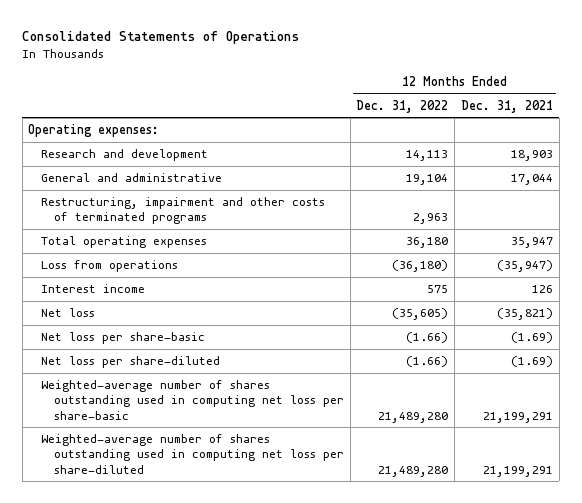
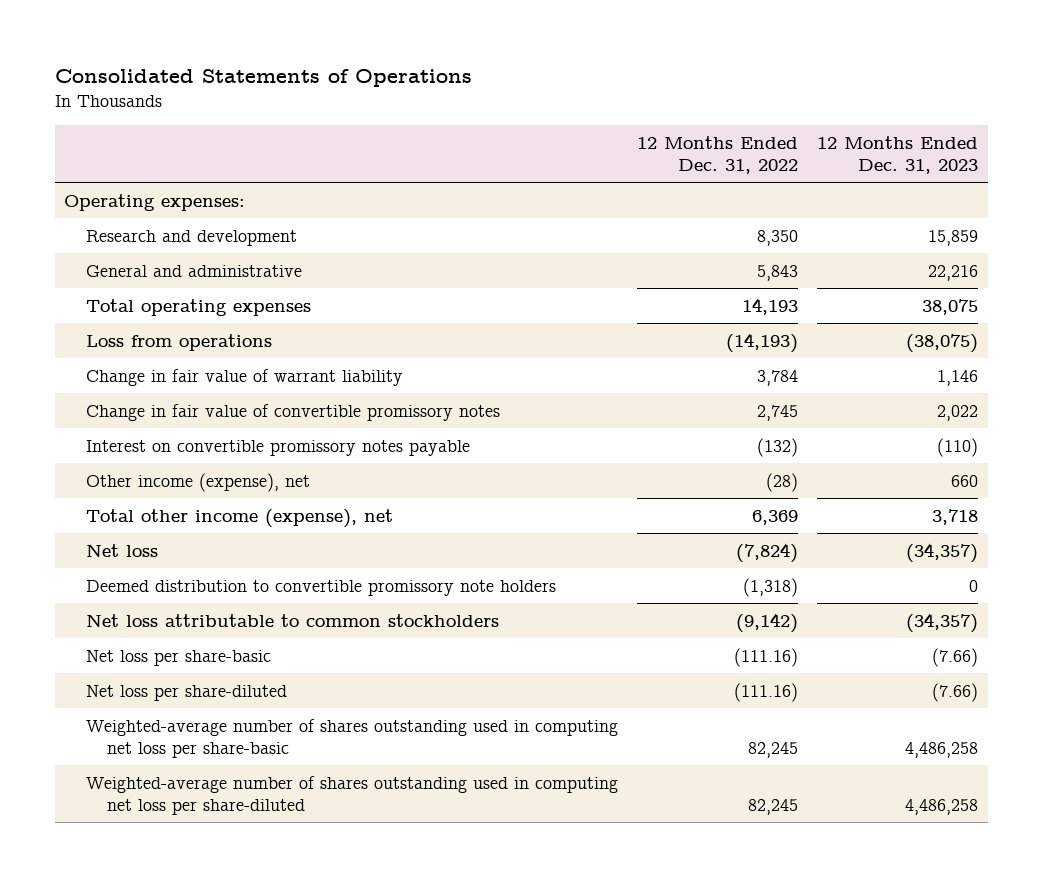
- | 12 Months Ended Dec. 31, 2022 | 12 Months Ended Dec. 31, 2021
+ | 12 Months Ended Dec. 31, 2022 | 12 Months Ended Dec. 31, 2023
- Research and development | 14,113 | 18,903
- General and administrative | 19,104 | 17,044
- Restructuring, impairment and other costs of terminated programs | 2,963 |
- Total operating expenses | 36,180 | 35,947
- Loss from operations | (36,180) | (35,947)
- Interest income | 575 | 126
- Net loss | (35,605) | (35,821)
- Net loss per share-basic | (1.66) | (1.69)
- Net loss per share-diluted | (1.66) | (1.69)
- Weighted-average number of shares outstanding used in computing net loss per share-basic | 21,489,280 | 21,199,291
- Weighted-average number of shares outstanding used in computing net loss per share-diluted | 21,489,280 | 21,199,291
+ Research and development | 8,350 | 15,859
+ General and administrative | 5,843 | 22,216
+ Total operating expenses | 14,193 | 38,075
+ Loss from operations | (14,193) | (38,075)
+ Change in fair value of warrant liability | 3,784 | 1,146
+ Change in fair value of convertible promissory notes | 2,745 | 2,022
+ Interest on convertible promissory notes payable | (132) | (110)
+ Other income (expense), net | (28) | 660
+ Total other income (expense), net | 6,369 | 3,718
+ Net loss | (7,824) | (34,357)
+ Deemed distribution to convertible promissory note holders | (1,318) | 0
+ Net loss attributable to common stockholders | (9,142) | (34,357)
+ Net loss per share-basic | (111.16) | (7.66)
+ Net loss per share-diluted | (111.16) | (7.66)
+ Weighted-average number of shares outstanding used in computing net loss per share-basic | 82,245 | 4,486,258
+ Weighted-average number of shares outstanding used in computing net loss per share-diluted | 82,245 | 4,486,258

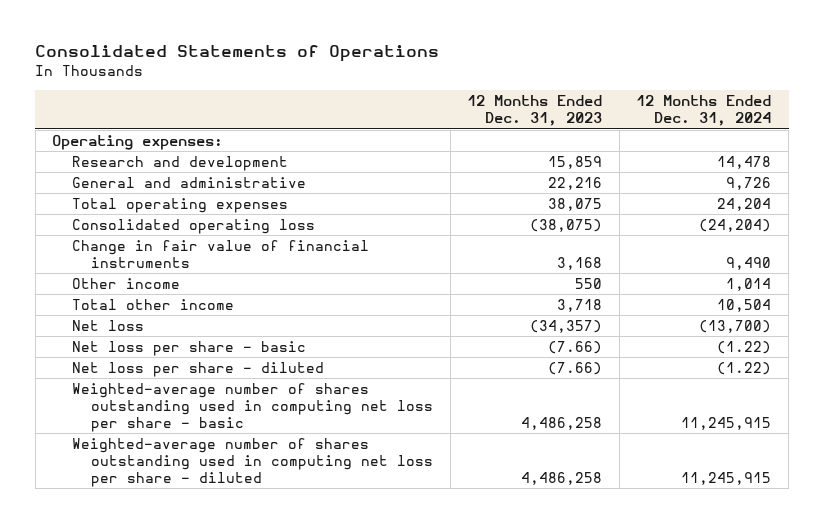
- | 12 Months Ended Dec. 31, 2022 | 12 Months Ended Dec. 31, 2023
+ | 12 Months Ended Dec. 31, 2023 | 12 Months Ended Dec. 31, 2024
- Loss from operations | (14,193) | (38,075)
- Change in fair value of warrant liability | 3,784 | 1,146
- Change in fair value of convertible promissory notes | 2,745 | 2,022
- Interest on convertible promissory notes payable | (132) | (110)
- Other income (expense), net | (28) | 660
- Total other income (expense), net | 6,369 | 3,718
+ Consolidated operating loss | (38,075) | (24,204)
+ Change in fair value of financial instruments | 3,168 | 9,490
+ Other income | 550 | 1,014
+ Total other income | 3,718 | 10,504
- Deemed distribution to convertible promissory note holders | (1,318) | 0
- Net loss attributable to common stockholders | (9,142) | (34,357)
- Net loss per share-basic | (111.16) | (7.66)
- Net loss per share-diluted | (111.16) | (7.66)
- Weighted-average number of shares outstanding used in computing net loss per share-basic | 82,245 | 4,486,258
- Weighted-average number of shares outstanding used in computing net loss per share-diluted | 82,245 | 4,486,258
+ Net loss per share - basic | (7.66) | (1.22)
+ Net loss per share - diluted | (7.66) | (1.22)
+ Weighted-average number of shares outstanding used in computing net loss per share - basic | 4,486,258 | 11,245,915
+ Weighted-average number of shares outstanding used in computing net loss per share - diluted | 4,486,258 | 11,245,915

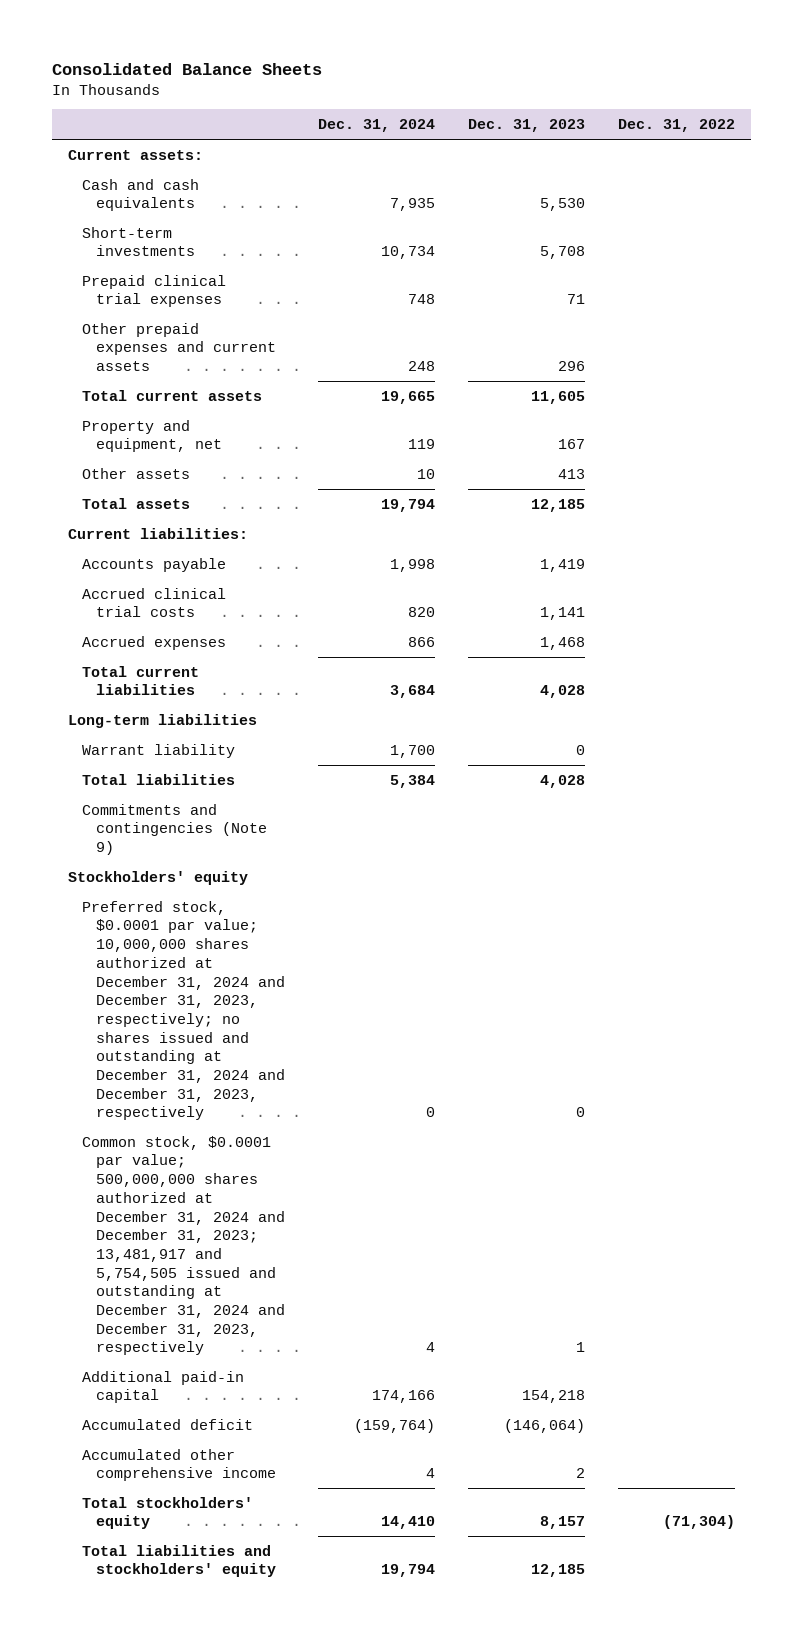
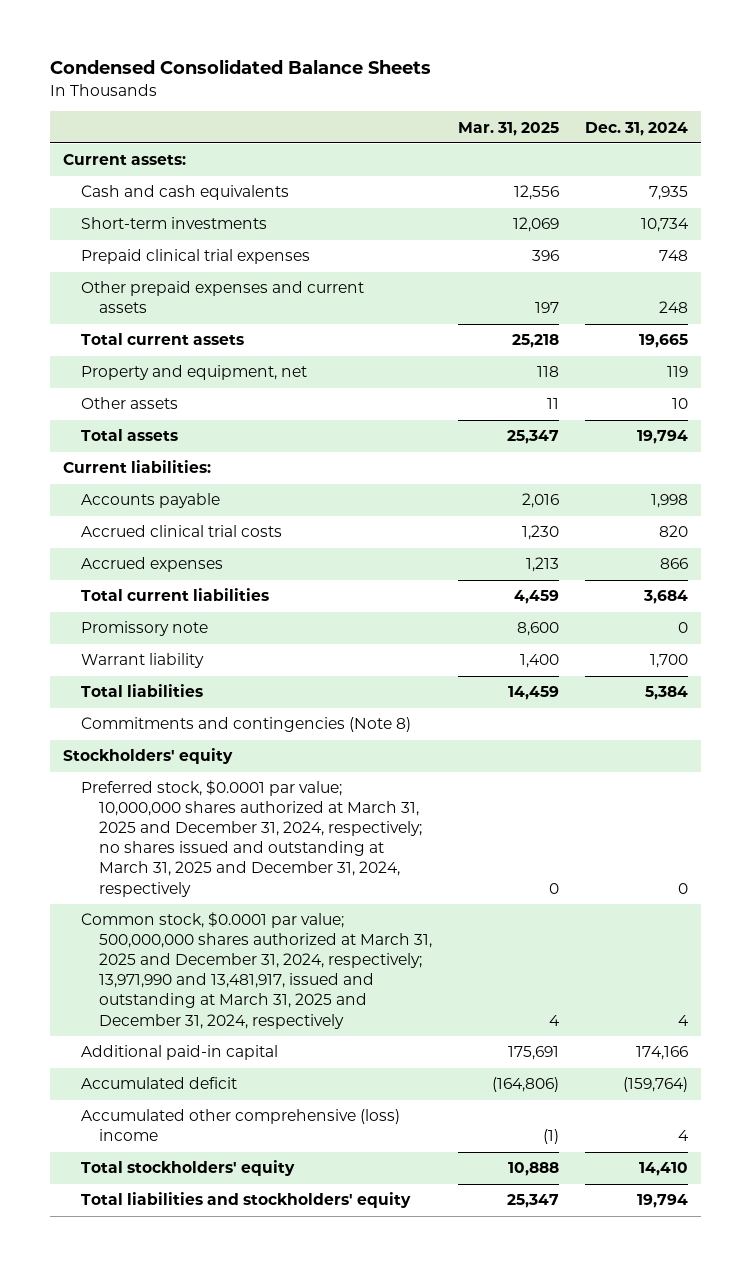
- Consolidated Balance Sheets
+ Condensed Consolidated Balance Sheets
- | Dec. 31, 2024 | Dec. 31, 2023 | Dec. 31, 2022
+ | Mar. 31, 2025 | Dec. 31, 2024
- Long-term liabilities
+ Promissory note | 8,600 | 0
- Commitments and contingencies (Note 9)
+ Commitments and contingencies (Note 8)
- Preferred stock, $0.0001 par value; 10,000,000 shares authorized at December 31, 2024 and December 31, 2023, respectively; no shares issued and outstanding at December 31, 2024 and December 31, 2023, respectively | 0 | 0 |
- Common stock, $0.0001 par value; 500,000,000 shares authorized at December 31, 2024 and December 31, 2023; 13,481,917 and 5,754,505 issued and outstanding at December 31, 2024 and December 31, 2023, respectively | 4 | 1 |
+ Preferred stock, $0.0001 par value; 10,000,000 shares authorized at March 31, 2025 and December 31, 2024, respectively; no shares issued and outstanding at March 31, 2025 and December 31, 2024, respectively | 0 | 0
+ Common stock, $0.0001 par value; 500,000,000 shares authorized at March 31, 2025 and December 31, 2024, respectively; 13,971,990 and 13,481,917, issued and outstanding at March 31, 2025 and December 31, 2024, respectively | 4 | 4
- Accumulated other comprehensive income | 4 | 2 |
+ Accumulated other comprehensive (loss) income | (1) | 4

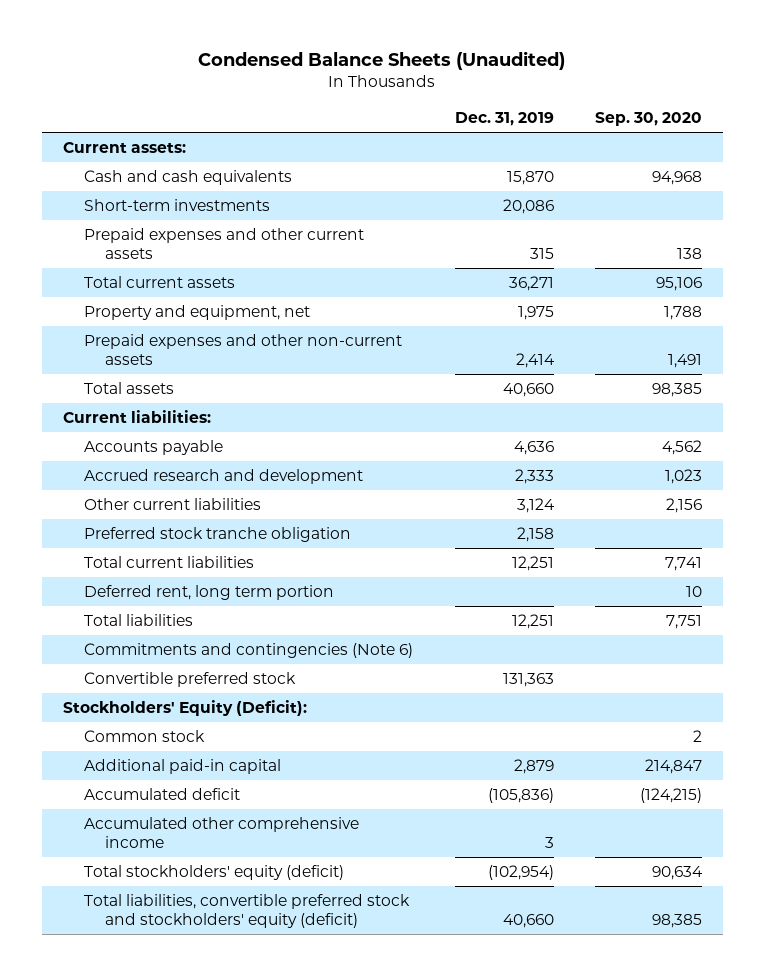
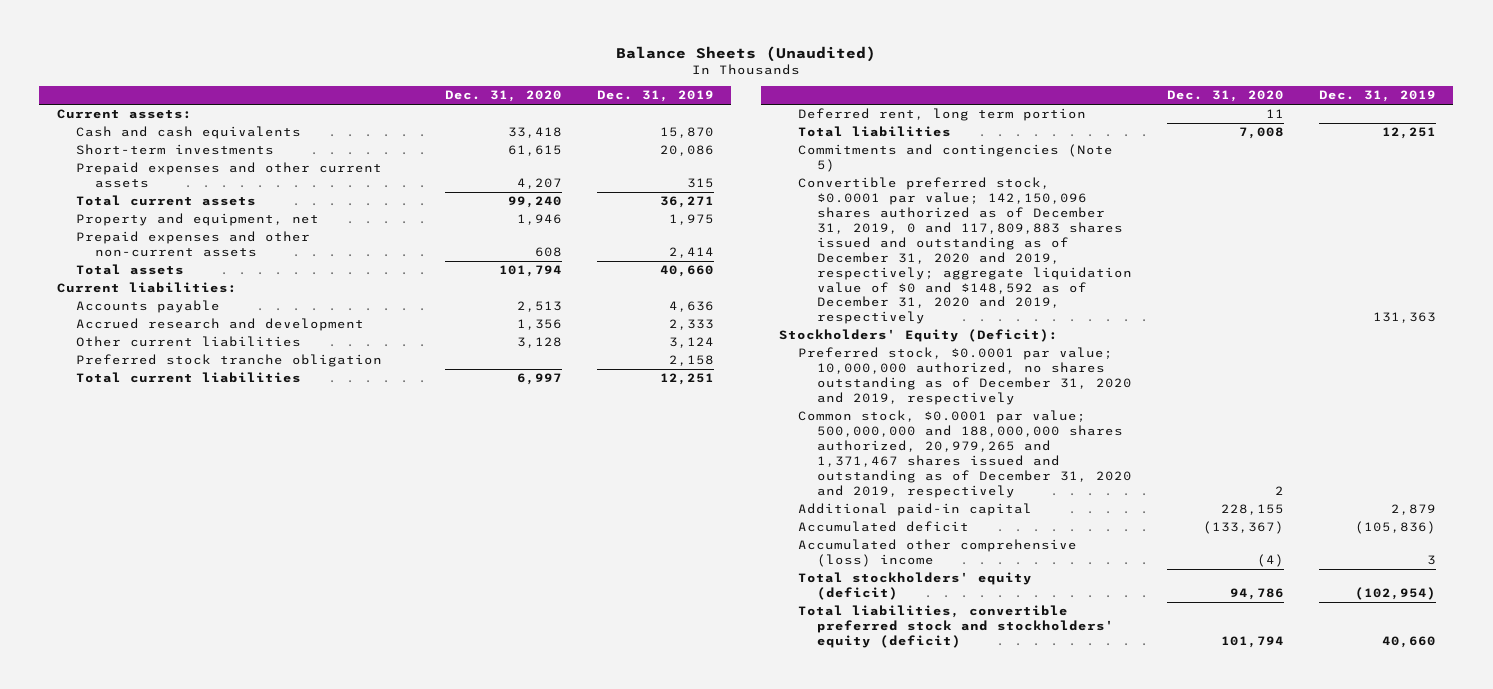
- Condensed Balance Sheets (Unaudited)
+ Balance Sheets (Unaudited)
- | Dec. 31, 2019 | Sep. 30, 2020
+ | Dec. 31, 2020 | Dec. 31, 2019
- Commitments and contingencies (Note 6)
- Convertible preferred stock | 131,363 |
+ Commitments and contingencies (Note 5)
+ Convertible preferred stock, $0.0001 par value; 142,150,096 shares authorized as of December 31, 2019, 0 and 117,809,883 shares issued and outstanding as of December 31, 2020 and 2019, respectively; aggregate liquidation value of $0 and $148,592 as of December 31, 2020 and 2019, respectively | | 131,363
- Common stock | | 2
+ Preferred stock, $0.0001 par value; 10,000,000 authorized, no shares outstanding as of December 31, 2020 and 2019, respectively
+ Common stock, $0.0001 par value; 500,000,000 and 188,000,000 shares authorized, 20,979,265 and 1,371,467 shares issued and outstanding as of December 31, 2020 and 2019, respectively | 2 |
- Accumulated other comprehensive income | 3 |
+ Accumulated other comprehensive (loss) income | (4) | 3

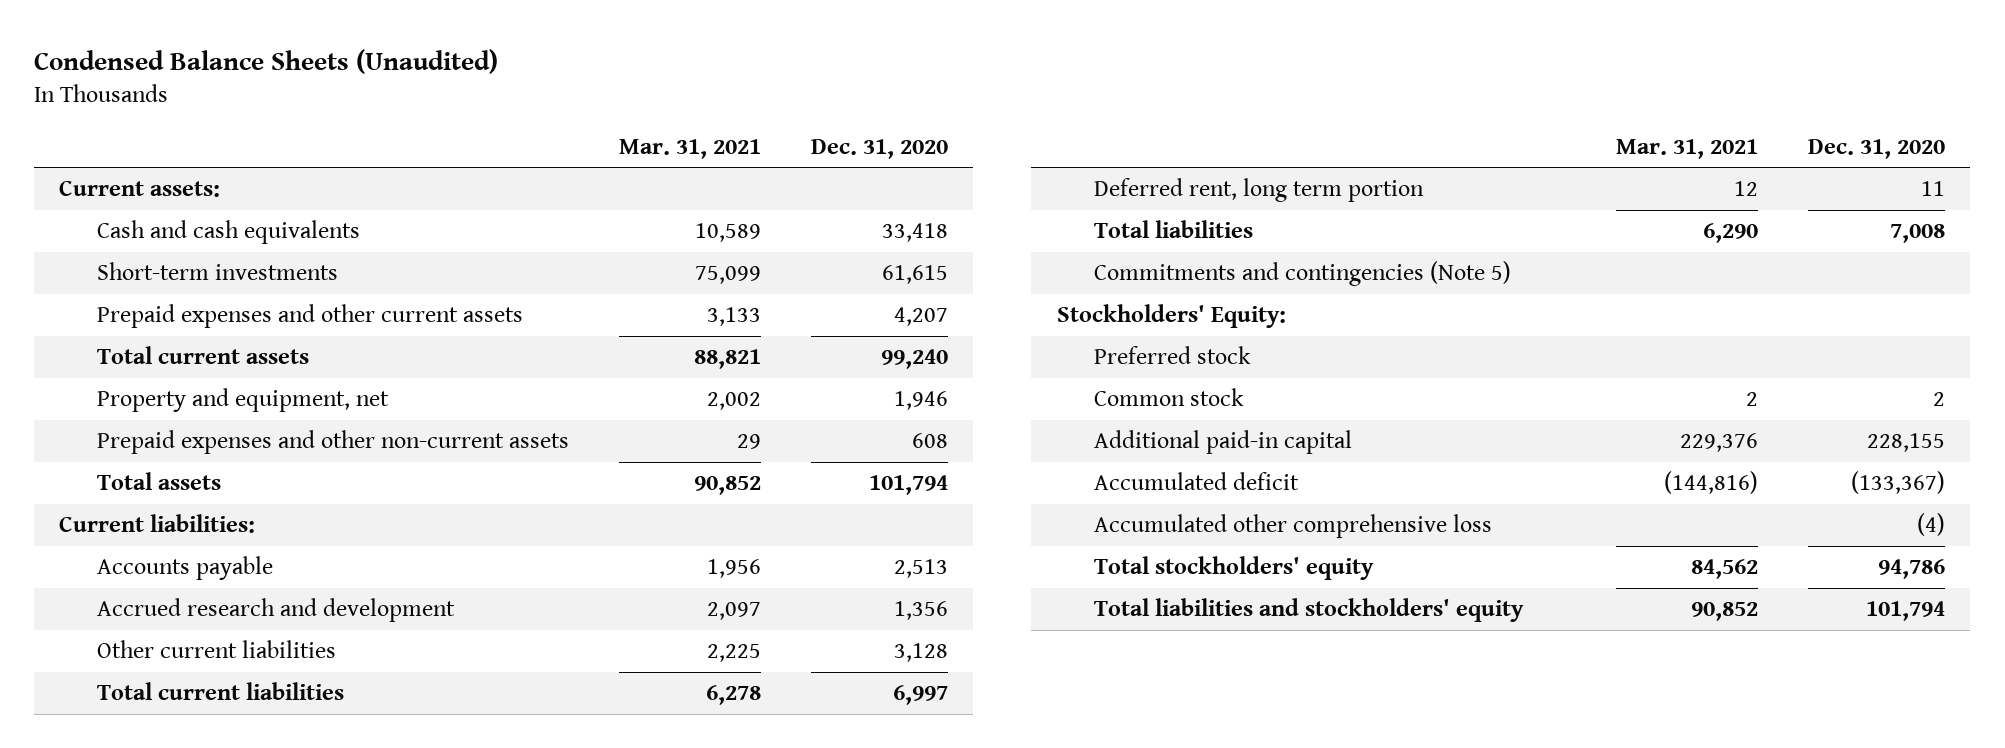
- Balance Sheets (Unaudited)
+ Condensed Balance Sheets (Unaudited)
- | Dec. 31, 2020 | Dec. 31, 2019
+ | Mar. 31, 2021 | Dec. 31, 2020
- Preferred stock tranche obligation | | 2,158
- Convertible preferred stock, $0.0001 par value; 142,150,096 shares authorized as of December 31, 2019, 0 and 117,809,883 shares issued and outstanding as of December 31, 2020 and 2019, respectively; aggregate liquidation value of $0 and $148,592 as of December 31, 2020 and 2019, respectively | | 131,363
- Stockholders' Equity (Deficit):
- Preferred stock, $0.0001 par value; 10,000,000 authorized, no shares outstanding as of December 31, 2020 and 2019, respectively
- Common stock, $0.0001 par value; 500,000,000 and 188,000,000 shares authorized, 20,979,265 and 1,371,467 shares issued and outstanding as of December 31, 2020 and 2019, respectively | 2 |
+ Stockholders' Equity:
+ Preferred stock
+ Common stock | 2 | 2
- Accumulated other comprehensive (loss) income | (4) | 3
- Total stockholders' equity (deficit) | 94,786 | (102,954)
- Total liabilities, convertible preferred stock and stockholders' equity (deficit) | 101,794 | 40,660
+ Accumulated other comprehensive loss | | (4)
+ Total stockholders' equity | 84,562 | 94,786
+ Total liabilities and stockholders' equity | 90,852 | 101,794

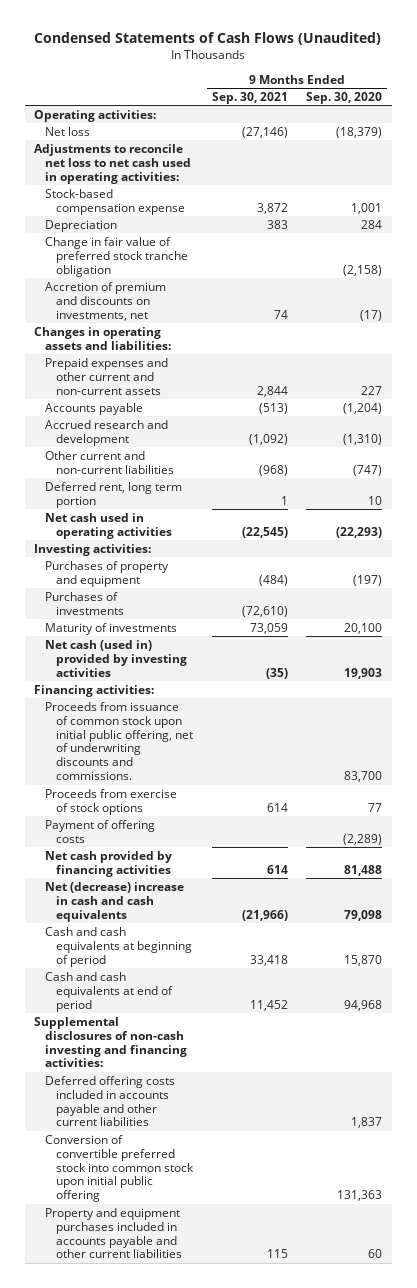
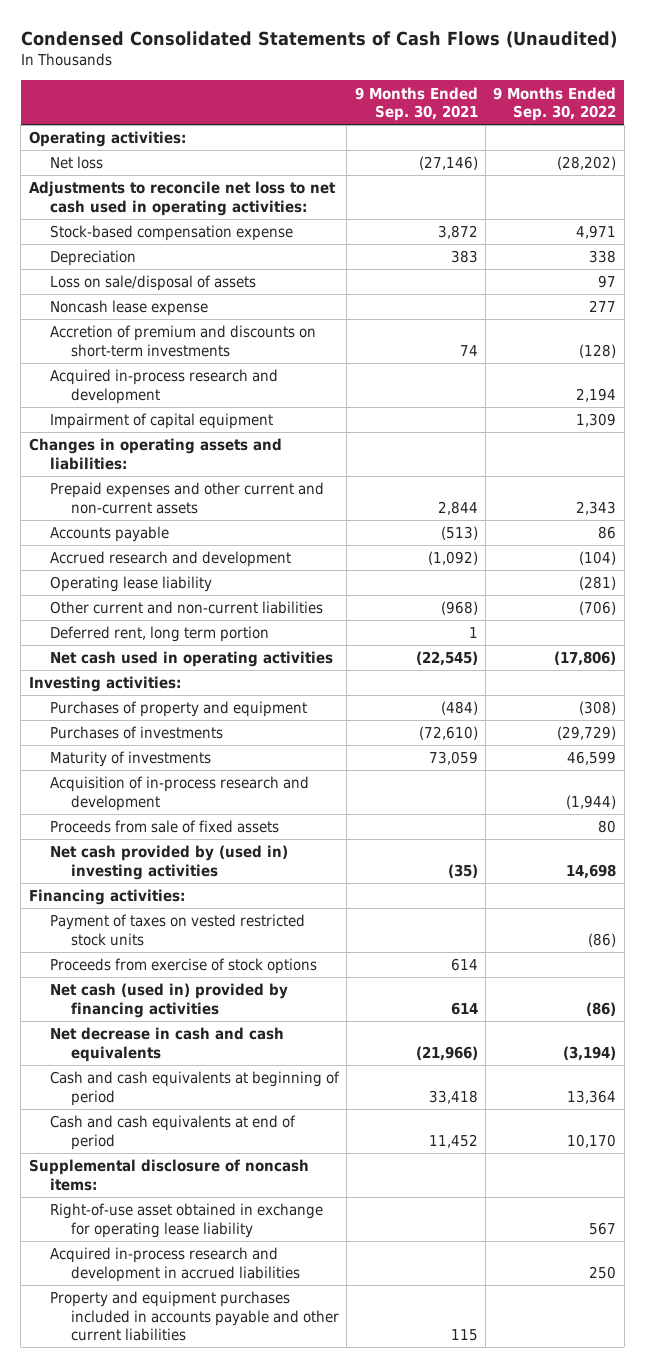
- Condensed Statements of Cash Flows (Unaudited)
+ Condensed Consolidated Statements of Cash Flows (Unaudited)
- | 9 Months Ended Sep. 30, 2021 | 9 Months Ended Sep. 30, 2020
+ | 9 Months Ended Sep. 30, 2021 | 9 Months Ended Sep. 30, 2022
- Change in fair value of preferred stock tranche obligation | | (2,158)
- Accretion of premium and discounts on investments, net | 74 | (17)
+ Loss on sale/disposal of assets | | 97
+ Noncash lease expense | | 277
+ Accretion of premium and discounts on short-term investments | 74 | (128)
+ Acquired in-process research and development | | 2,194
+ Impairment of capital equipment | | 1,309
+ Operating lease liability | | (281)
- Net cash (used in) provided by investing activities | (35) | 19,903
+ Acquisition of in-process research and development | | (1,944)
+ Proceeds from sale of fixed assets | | 80
+ Net cash provided by (used in) investing activities | (35) | 14,698
- Proceeds from issuance of common stock upon initial public offering, net of underwriting discounts and commissions. | | 83,700
+ Payment of taxes on vested restricted stock units | | (86)
- Payment of offering costs | | (2,289)
- Net cash provided by financing activities | 614 | 81,488
- Net (decrease) increase in cash and cash equivalents | (21,966) | 79,098
+ Net cash (used in) provided by financing activities | 614 | (86)
+ Net decrease in cash and cash equivalents | (21,966) | (3,194)
- Supplemental disclosures of non-cash investing and financing activities:
- Deferred offering costs included in accounts payable and other current liabilities | | 1,837
- Conversion of convertible preferred stock into common stock upon initial public offering | | 131,363
+ Supplemental disclosure of noncash items:
+ Right-of-use asset obtained in exchange for operating lease liability | | 567
+ Acquired in-process research and development in accrued liabilities | | 250

